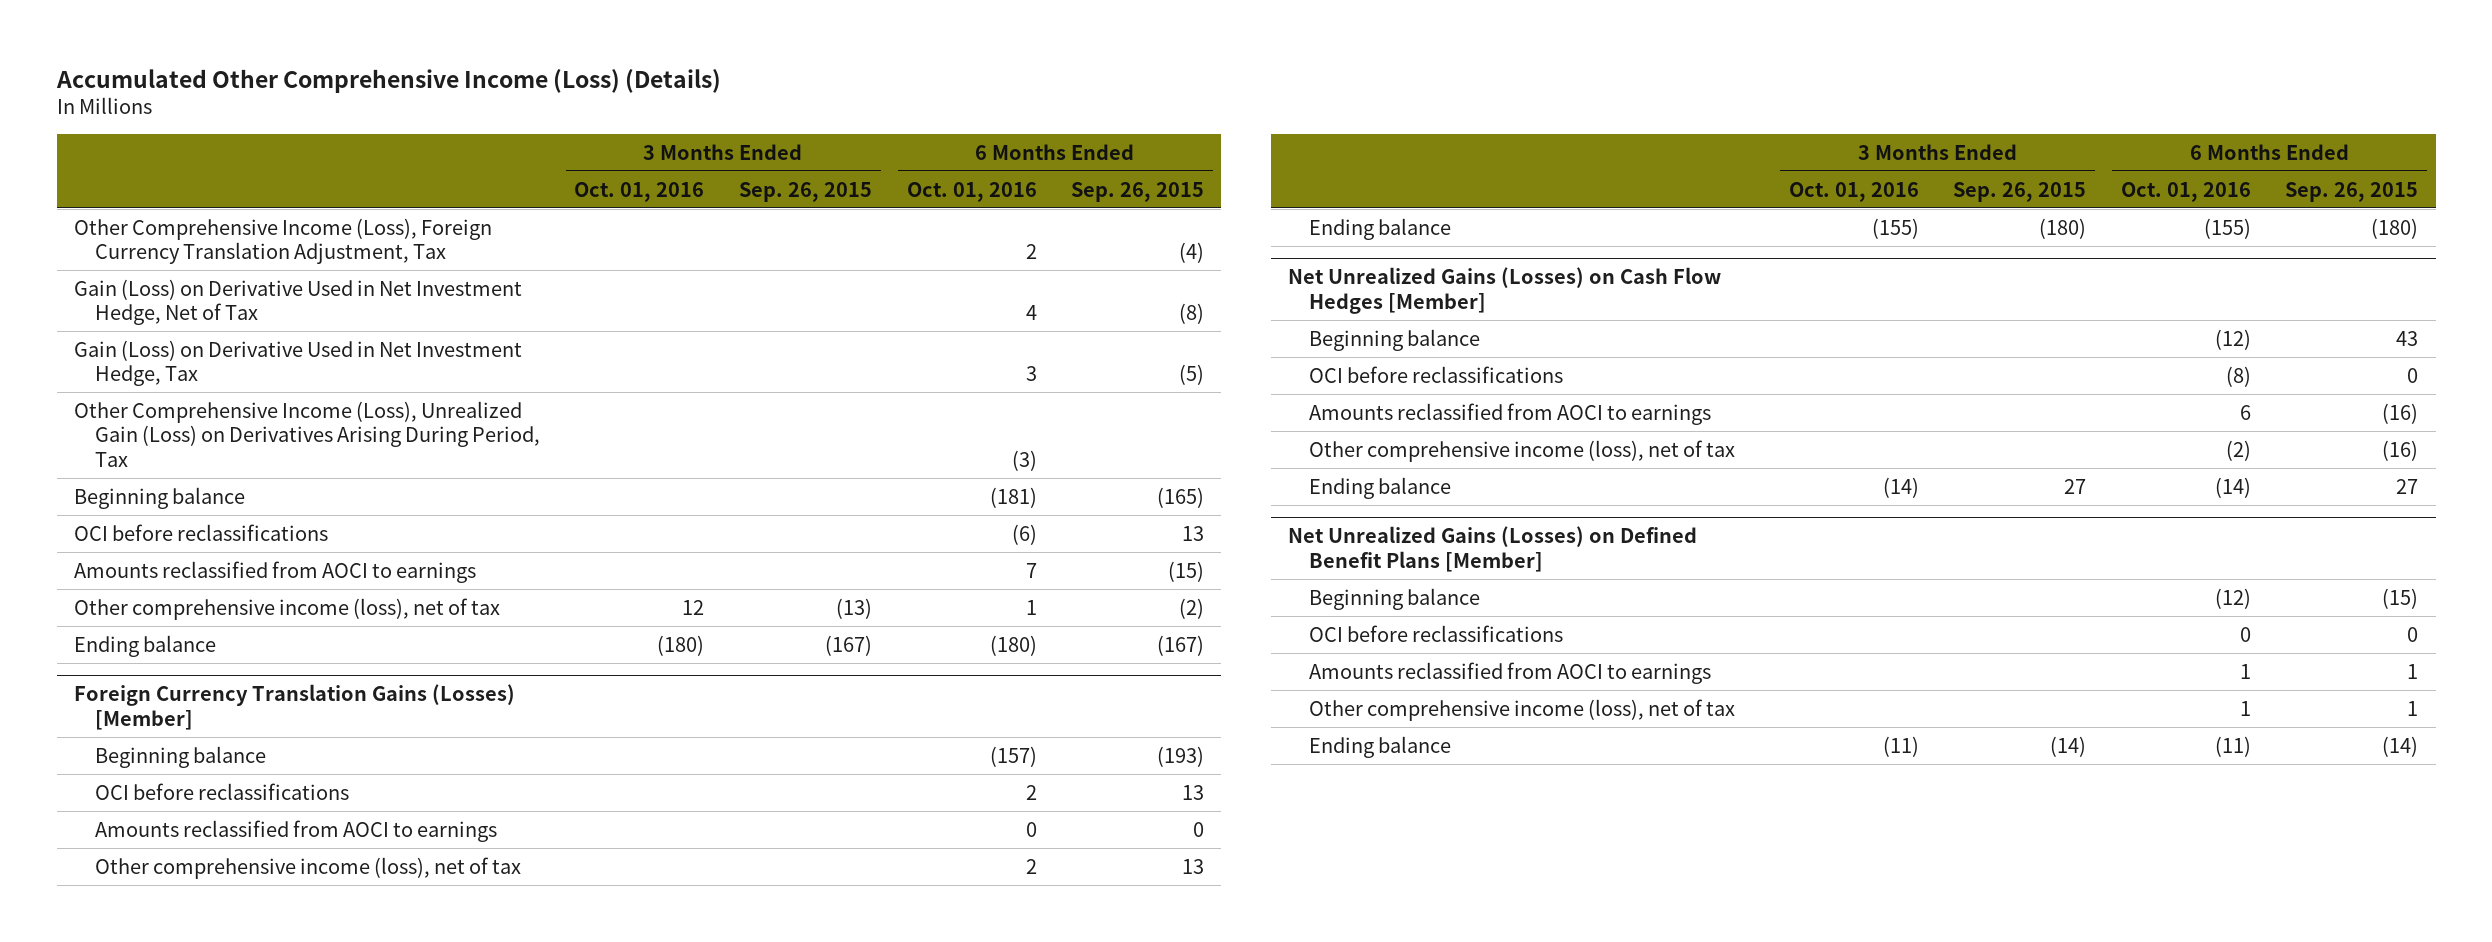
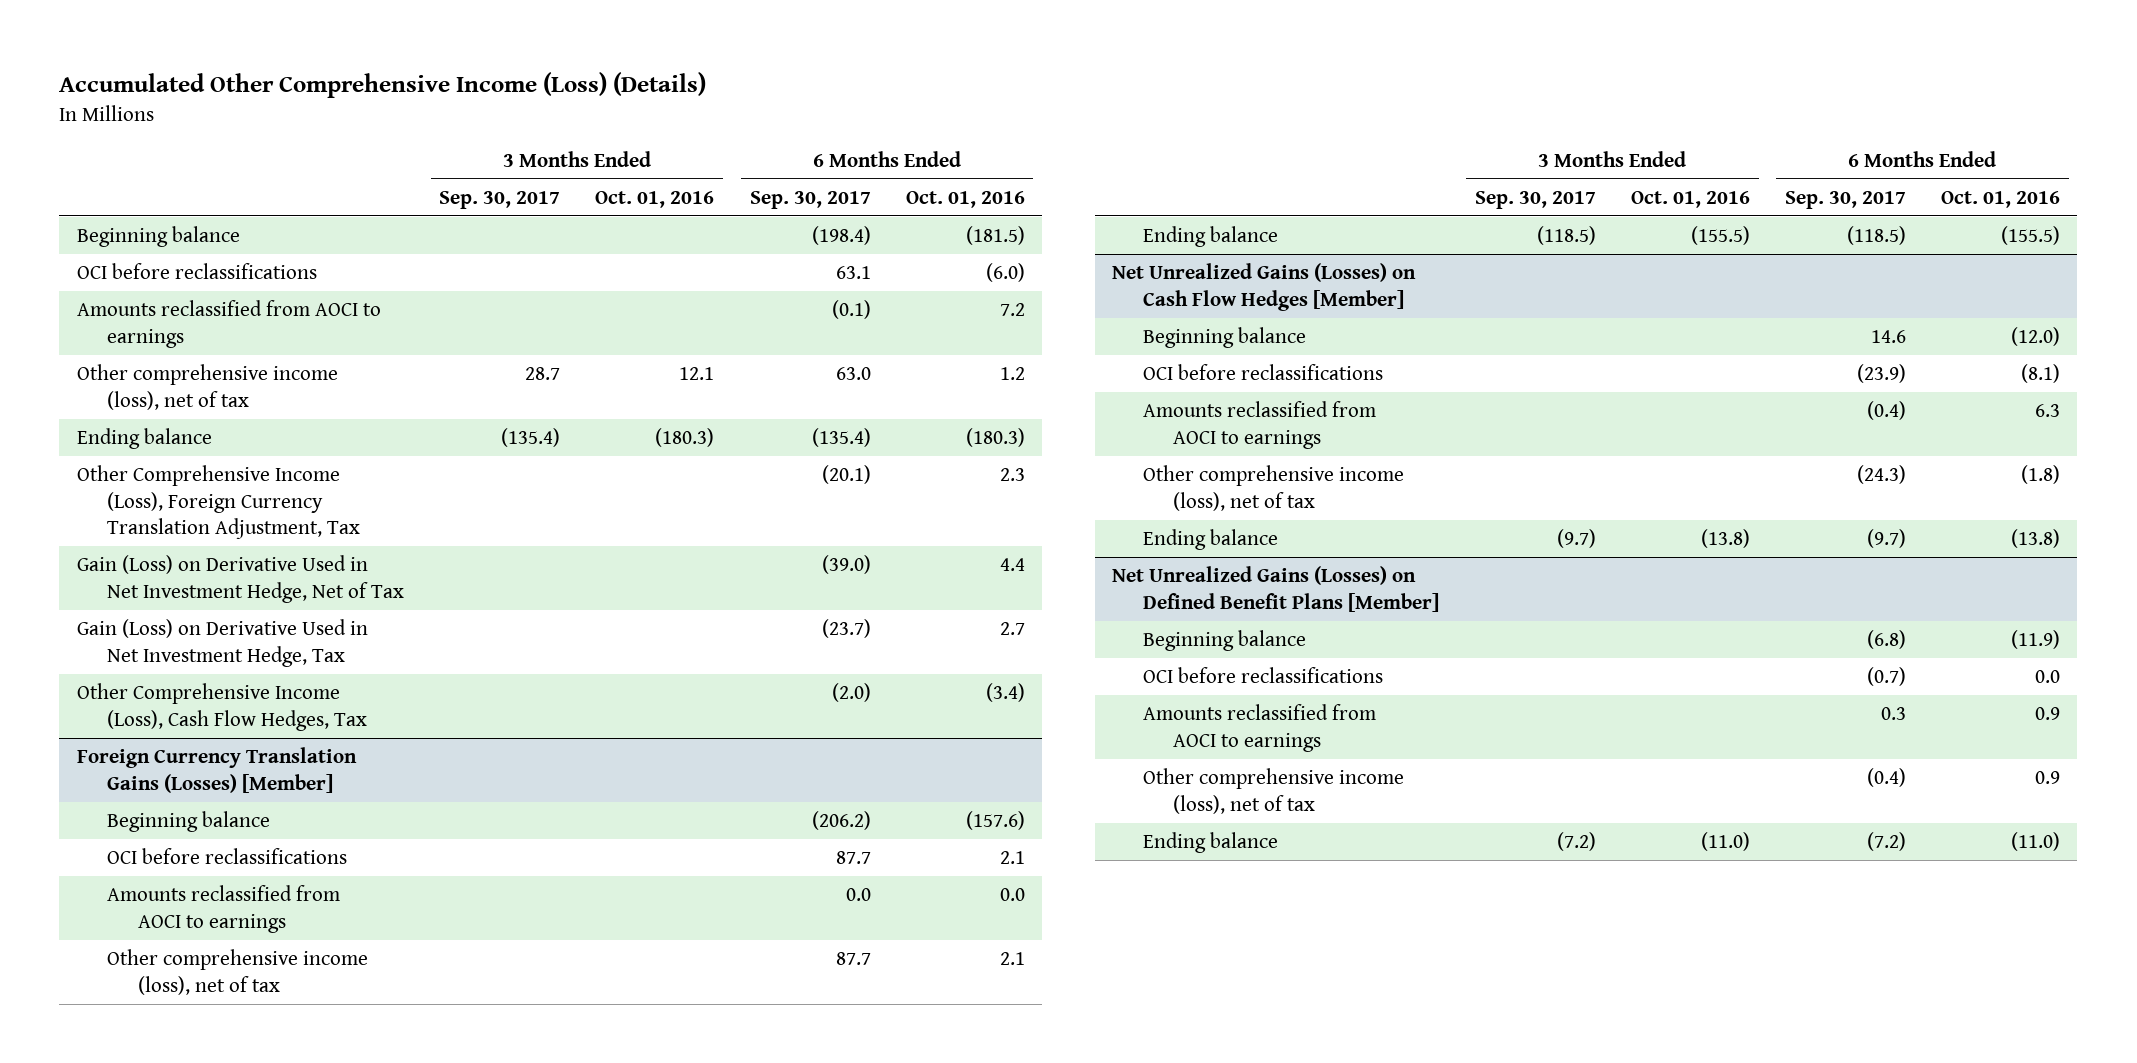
- | 3 Months Ended Oct. 01, 2016 | 3 Months Ended Sep. 26, 2015 | 6 Months Ended Oct. 01, 2016 | 6 Months Ended Sep. 26, 2015
+ | 3 Months Ended Sep. 30, 2017 | 3 Months Ended Oct. 01, 2016 | 6 Months Ended Sep. 30, 2017 | 6 Months Ended Oct. 01, 2016
- Other Comprehensive Income (Loss), Foreign Currency Translation Adjustment, Tax | | | 2 | (4)
- Gain (Loss) on Derivative Used in Net Investment Hedge, Net of Tax | | | 4 | (8)
- Gain (Loss) on Derivative Used in Net Investment Hedge, Tax | | | 3 | (5)
- Other Comprehensive Income (Loss), Unrealized Gain (Loss) on Derivatives Arising During Period, Tax | | | (3) |
- Beginning balance | | | (181) | (165)
- OCI before reclassifications | | | (6) | 13
- Amounts reclassified from AOCI to earnings | | | 7 | (15)
- Other comprehensive income (loss), net of tax | 12 | (13) | 1 | (2)
- Ending balance | (180) | (167) | (180) | (167)
+ Beginning balance | | | (198.4) | (181.5)
+ OCI before reclassifications | | | 63.1 | (6.0)
+ Amounts reclassified from AOCI to earnings | | | (0.1) | 7.2
+ Other comprehensive income (loss), net of tax | 28.7 | 12.1 | 63.0 | 1.2
+ Ending balance | (135.4) | (180.3) | (135.4) | (180.3)
+ Other Comprehensive Income (Loss), Foreign Currency Translation Adjustment, Tax | | | (20.1) | 2.3
+ Gain (Loss) on Derivative Used in Net Investment Hedge, Net of Tax | | | (39.0) | 4.4
+ Gain (Loss) on Derivative Used in Net Investment Hedge, Tax | | | (23.7) | 2.7
+ Other Comprehensive Income (Loss), Cash Flow Hedges, Tax | | | (2.0) | (3.4)
@ Foreign Currency Translation Gains (Losses) [Member]
- Beginning balance | | | (157) | (193)
- OCI before reclassifications | | | 2 | 13
- Amounts reclassified from AOCI to earnings | | | 0 | 0
- Other comprehensive income (loss), net of tax | | | 2 | 13
- Ending balance | (155) | (180) | (155) | (180)
+ Beginning balance | | | (206.2) | (157.6)
+ OCI before reclassifications | | | 87.7 | 2.1
+ Amounts reclassified from AOCI to earnings | | | 0.0 | 0.0
+ Other comprehensive income (loss), net of tax | | | 87.7 | 2.1
+ Ending balance | (118.5) | (155.5) | (118.5) | (155.5)
@ Net Unrealized Gains (Losses) on Cash Flow Hedges [Member]
- Beginning balance | | | (12) | 43
- OCI before reclassifications | | | (8) | 0
- Amounts reclassified from AOCI to earnings | | | 6 | (16)
- Other comprehensive income (loss), net of tax | | | (2) | (16)
- Ending balance | (14) | 27 | (14) | 27
+ Beginning balance | | | 14.6 | (12.0)
+ OCI before reclassifications | | | (23.9) | (8.1)
+ Amounts reclassified from AOCI to earnings | | | (0.4) | 6.3
+ Other comprehensive income (loss), net of tax | | | (24.3) | (1.8)
+ Ending balance | (9.7) | (13.8) | (9.7) | (13.8)
@ Net Unrealized Gains (Losses) on Defined Benefit Plans [Member]
- Beginning balance | | | (12) | (15)
- OCI before reclassifications | | | 0 | 0
- Amounts reclassified from AOCI to earnings | | | 1 | 1
- Other comprehensive income (loss), net of tax | | | 1 | 1
- Ending balance | (11) | (14) | (11) | (14)
+ Beginning balance | | | (6.8) | (11.9)
+ OCI before reclassifications | | | (0.7) | 0.0
+ Amounts reclassified from AOCI to earnings | | | 0.3 | 0.9
+ Other comprehensive income (loss), net of tax | | | (0.4) | 0.9
+ Ending balance | (7.2) | (11.0) | (7.2) | (11.0)

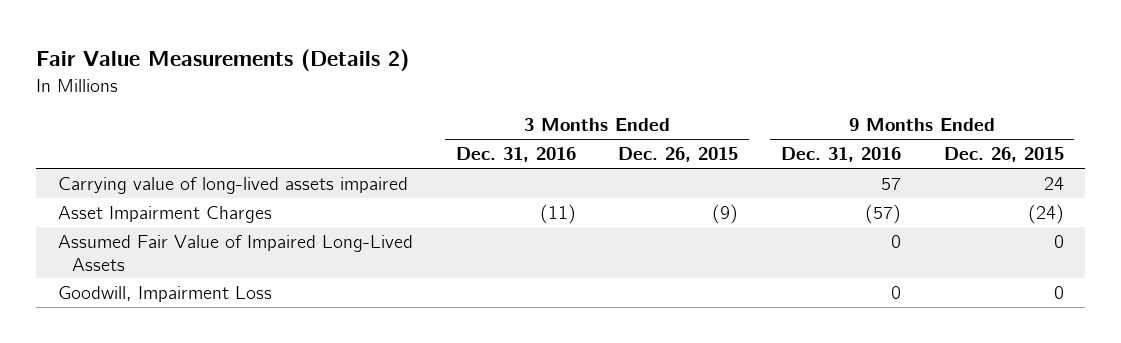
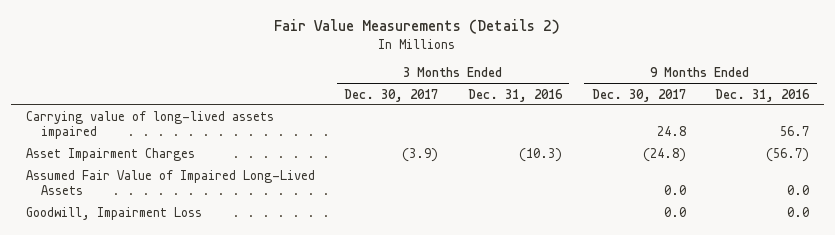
- | 3 Months Ended Dec. 31, 2016 | 3 Months Ended Dec. 26, 2015 | 9 Months Ended Dec. 31, 2016 | 9 Months Ended Dec. 26, 2015
+ | 3 Months Ended Dec. 30, 2017 | 3 Months Ended Dec. 31, 2016 | 9 Months Ended Dec. 30, 2017 | 9 Months Ended Dec. 31, 2016
- Carrying value of long-lived assets impaired | | | 57 | 24
- Asset Impairment Charges | (11) | (9) | (57) | (24)
- Assumed Fair Value of Impaired Long-Lived Assets | | | 0 | 0
- Goodwill, Impairment Loss | | | 0 | 0
+ Carrying value of long-lived assets impaired | | | 24.8 | 56.7
+ Asset Impairment Charges | (3.9) | (10.3) | (24.8) | (56.7)
+ Assumed Fair Value of Impaired Long-Lived Assets | | | 0.0 | 0.0
+ Goodwill, Impairment Loss | | | 0.0 | 0.0

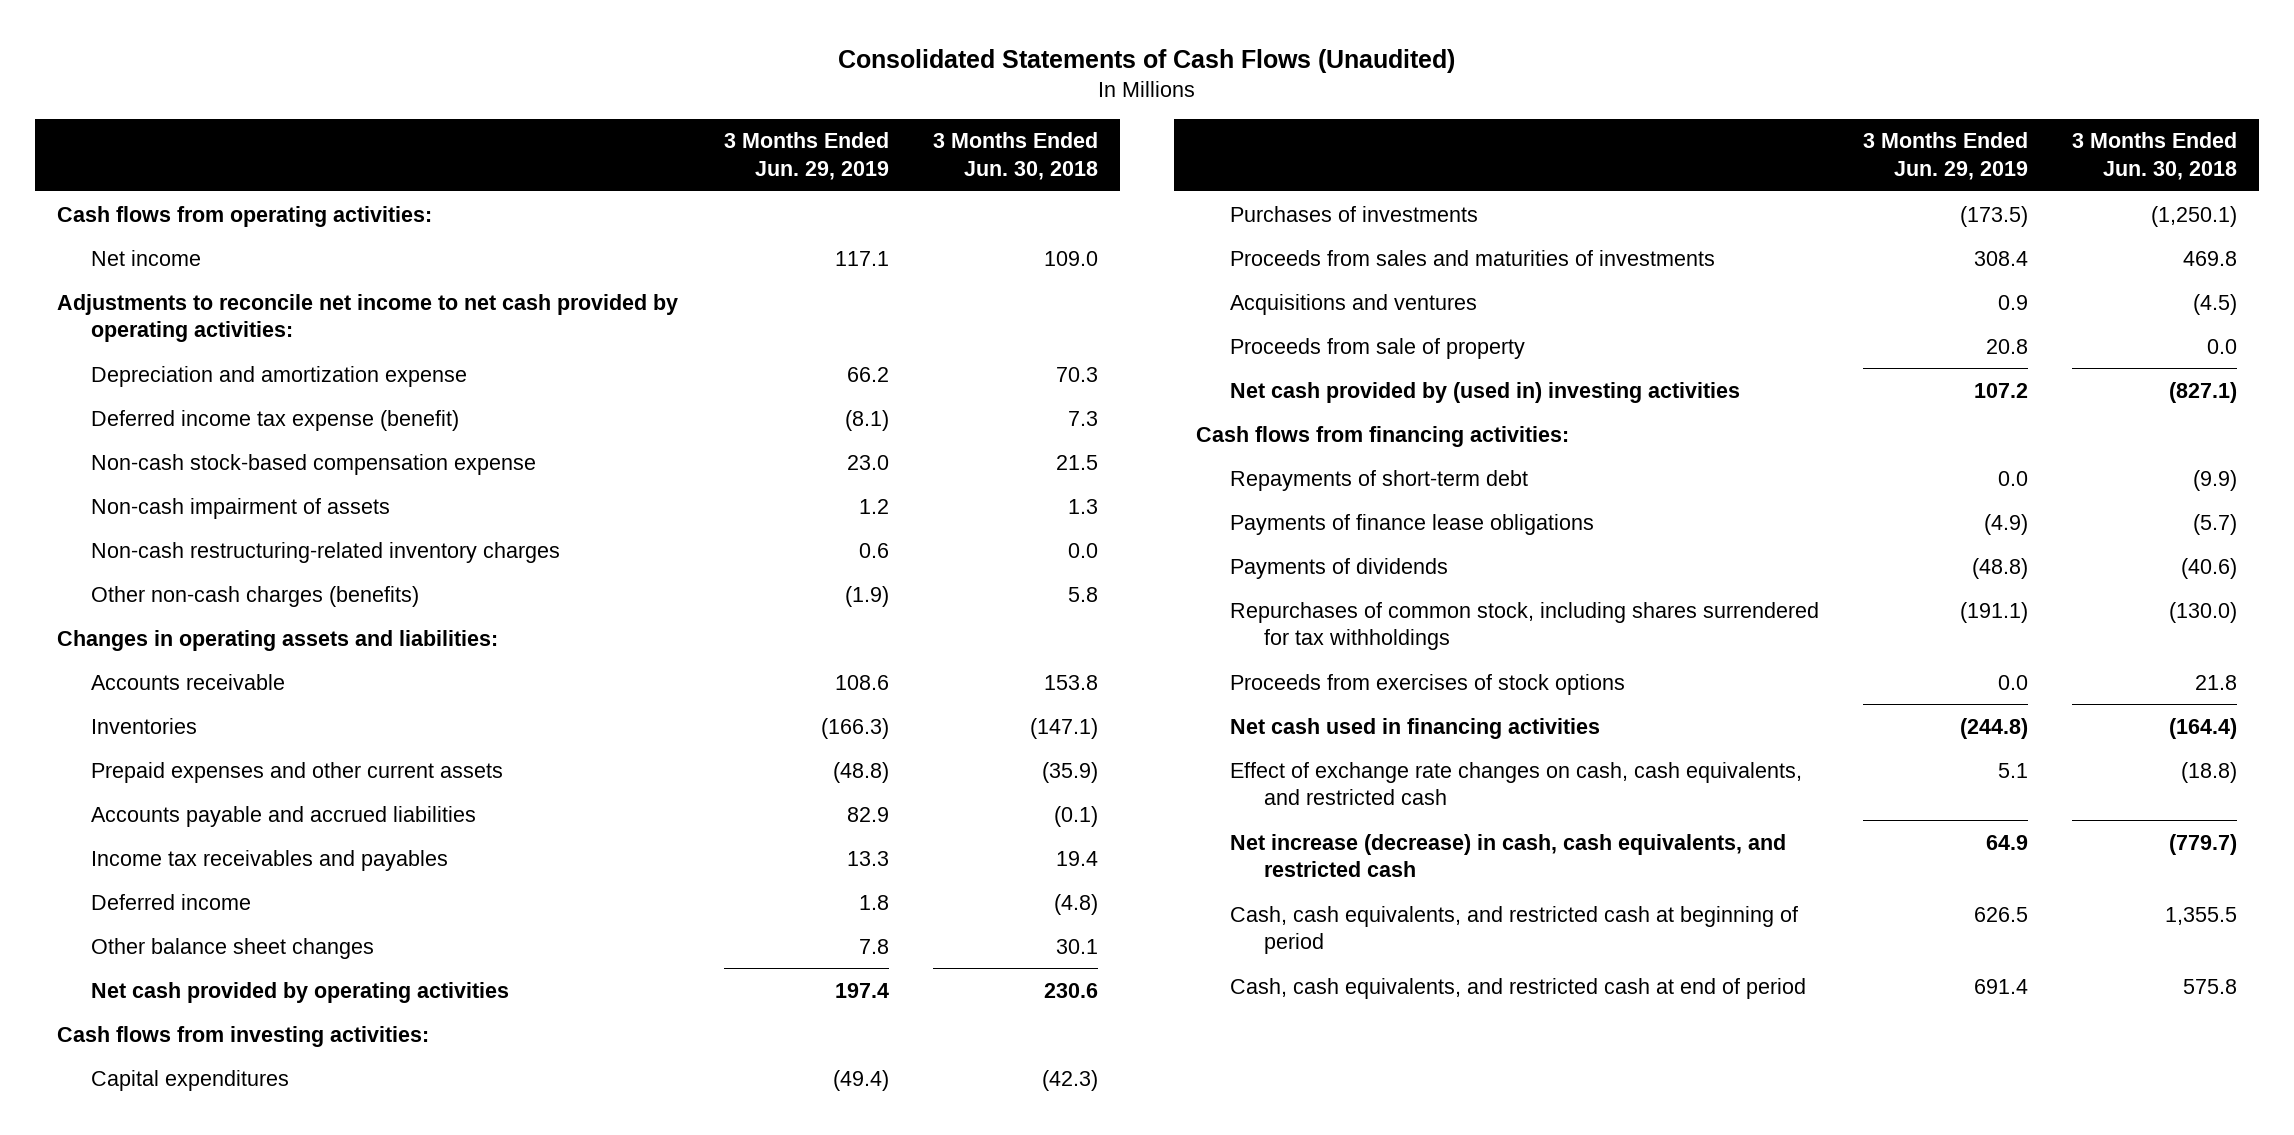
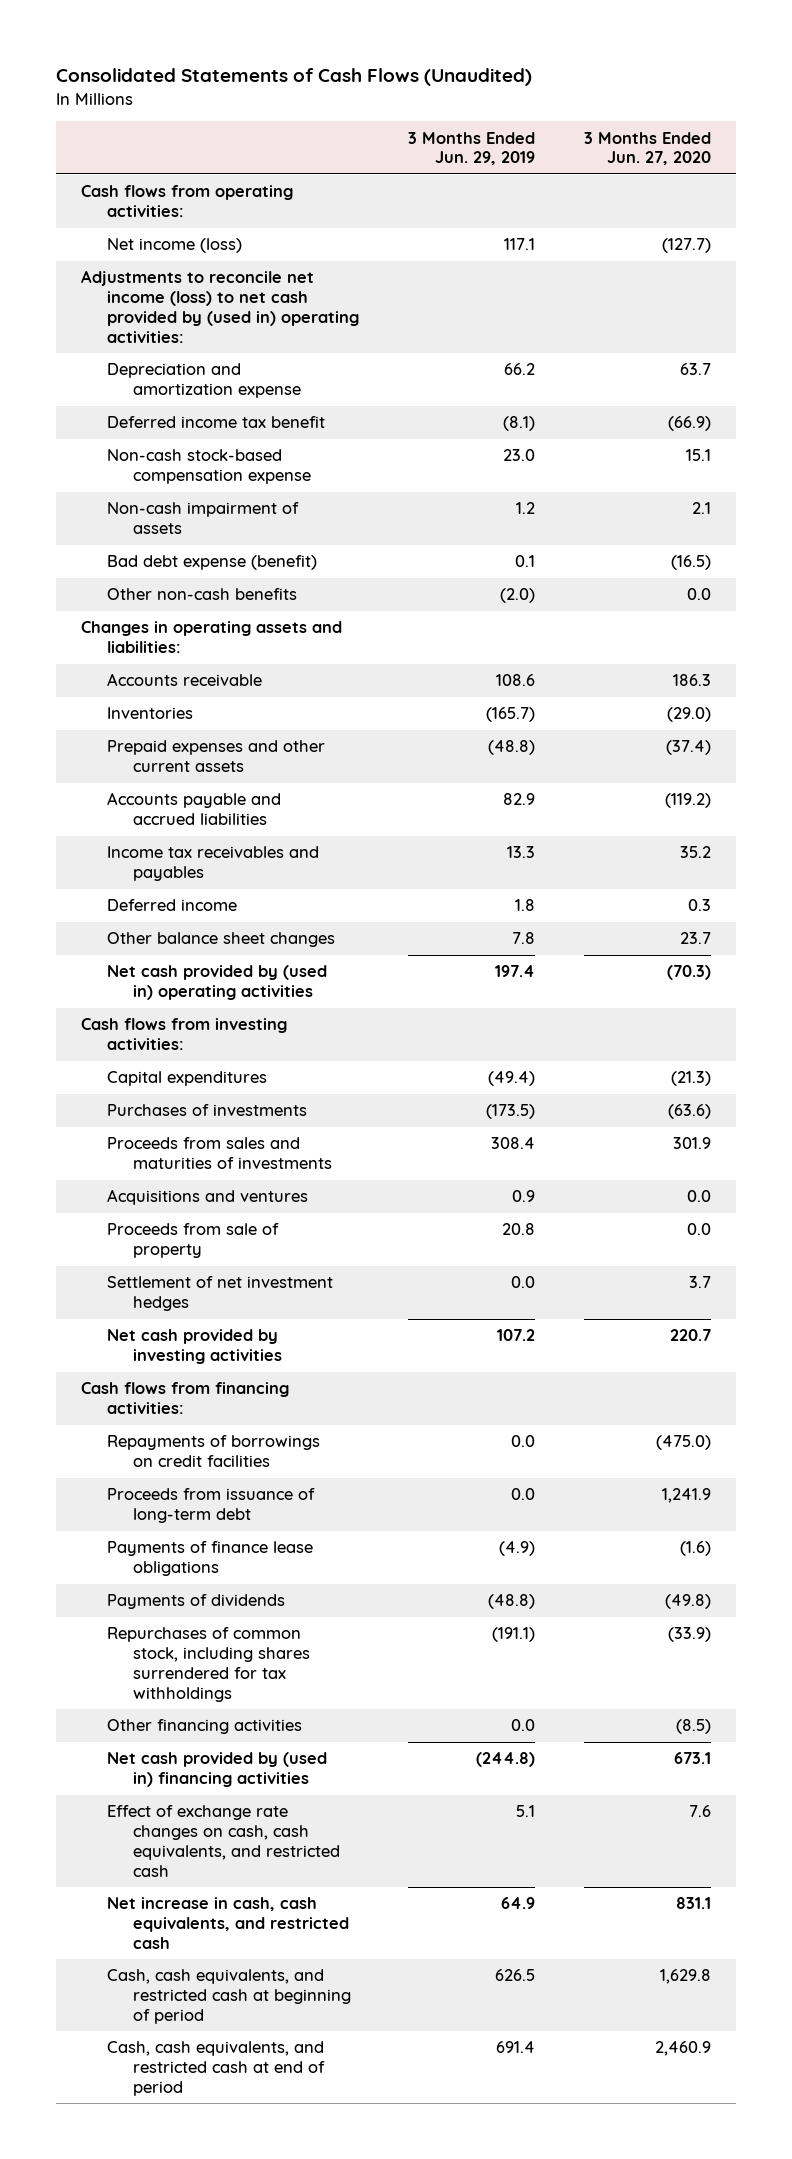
- | 3 Months Ended Jun. 29, 2019 | 3 Months Ended Jun. 30, 2018
+ | 3 Months Ended Jun. 29, 2019 | 3 Months Ended Jun. 27, 2020
- Net income | 117.1 | 109.0
- Adjustments to reconcile net income to net cash provided by operating activities:
+ Net income (loss) | 117.1 | (127.7)
+ Adjustments to reconcile net income (loss) to net cash provided by (used in) operating activities:
- Deferred income tax expense (benefit) | (8.1) | 7.3
+ Deferred income tax benefit | (8.1) | (66.9)
- Non-cash restructuring-related inventory charges | 0.6 | 0.0
- Other non-cash charges (benefits) | (1.9) | 5.8
+ Bad debt expense (benefit) | 0.1 | (16.5)
+ Other non-cash benefits | (2.0) | 0.0
- Inventories | (166.3) | (147.1)
+ Inventories | (165.7) | (29.0)
- Net cash provided by operating activities | 197.4 | 230.6
+ Net cash provided by (used in) operating activities | 197.4 | (70.3)
- Net cash provided by (used in) investing activities | 107.2 | (827.1)
+ Settlement of net investment hedges | 0.0 | 3.7
+ Net cash provided by investing activities | 107.2 | 220.7
- Repayments of short-term debt | 0.0 | (9.9)
+ Repayments of borrowings on credit facilities | 0.0 | (475.0)
+ Proceeds from issuance of long-term debt | 0.0 | 1,241.9
- Proceeds from exercises of stock options | 0.0 | 21.8
- Net cash used in financing activities | (244.8) | (164.4)
+ Other financing activities | 0.0 | (8.5)
+ Net cash provided by (used in) financing activities | (244.8) | 673.1
- Net increase (decrease) in cash, cash equivalents, and restricted cash | 64.9 | (779.7)
+ Net increase in cash, cash equivalents, and restricted cash | 64.9 | 831.1

